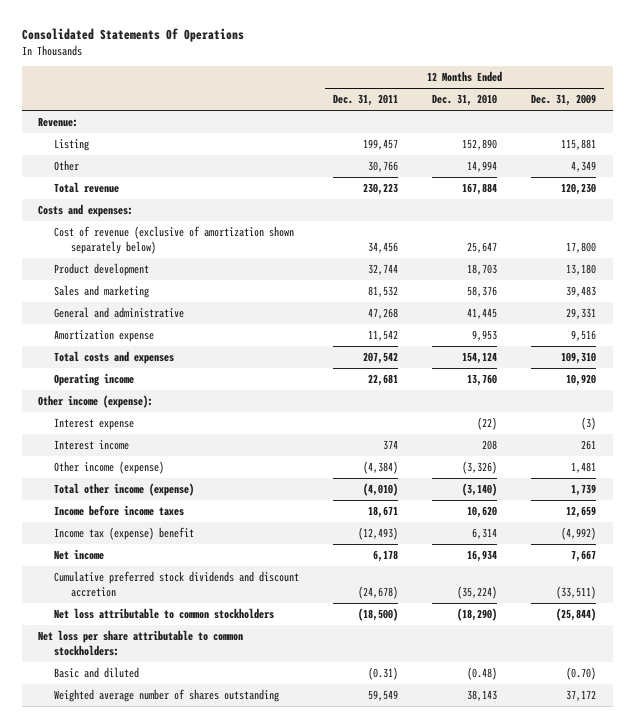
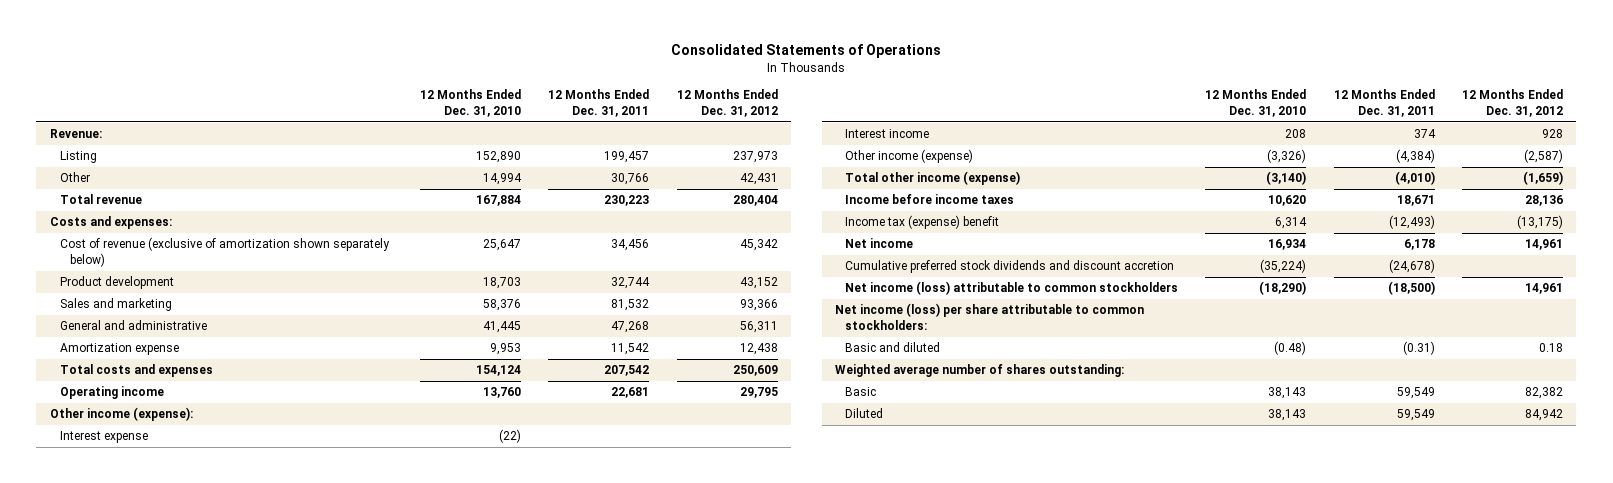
- Consolidated Statements Of Operations
+ Consolidated Statements of Operations
- | 12 Months Ended Dec. 31, 2011 | 12 Months Ended Dec. 31, 2010 | 12 Months Ended Dec. 31, 2009
+ | 12 Months Ended Dec. 31, 2010 | 12 Months Ended Dec. 31, 2011 | 12 Months Ended Dec. 31, 2012
- Net loss attributable to common stockholders | (18,500) | (18,290) | (25,844)
- Net loss per share attributable to common stockholders:
+ Net income (loss) attributable to common stockholders | (18,290) | (18,500) | 14,961
+ Net income (loss) per share attributable to common stockholders:
- Weighted average number of shares outstanding | 59,549 | 38,143 | 37,172
+ Weighted average number of shares outstanding:
+ Basic | 38,143 | 59,549 | 82,382
+ Diluted | 38,143 | 59,549 | 84,942

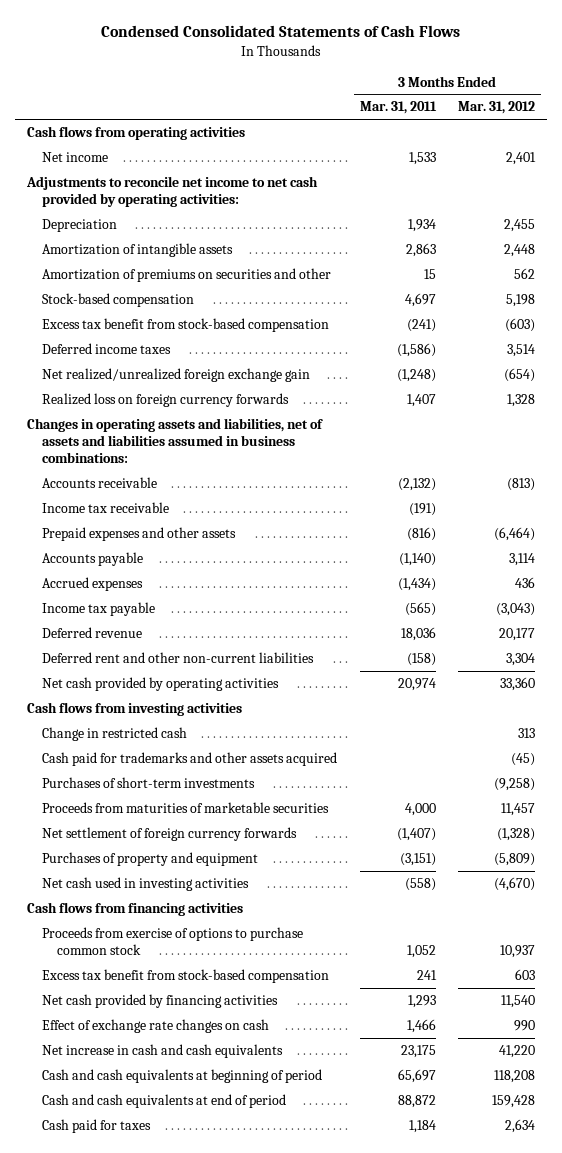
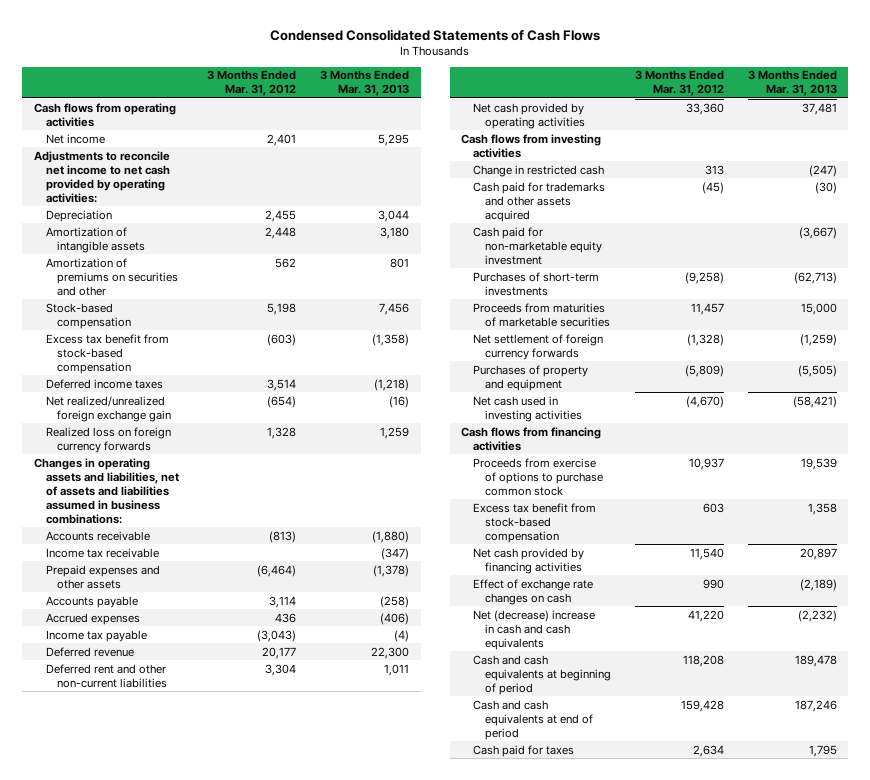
- | 3 Months Ended Mar. 31, 2011 | 3 Months Ended Mar. 31, 2012
+ | 3 Months Ended Mar. 31, 2012 | 3 Months Ended Mar. 31, 2013
+ Cash paid for non-marketable equity investment | | (3,667)
- Net increase in cash and cash equivalents | 23,175 | 41,220
+ Net (decrease) increase in cash and cash equivalents | 41,220 | (2,232)

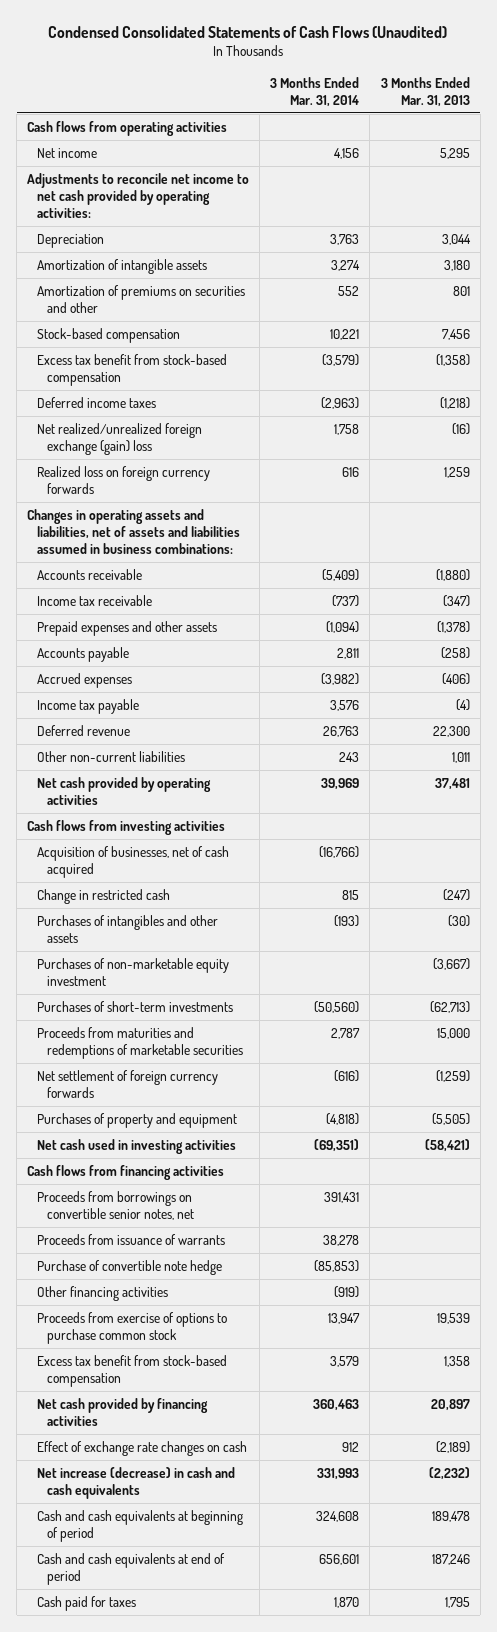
- Condensed Consolidated Statements of Cash Flows
+ Condensed Consolidated Statements of Cash Flows (Unaudited)
- | 3 Months Ended Mar. 31, 2012 | 3 Months Ended Mar. 31, 2013
+ | 3 Months Ended Mar. 31, 2014 | 3 Months Ended Mar. 31, 2013
- Net realized/unrealized foreign exchange gain | (654) | (16)
+ Net realized/unrealized foreign exchange (gain) loss | 1,758 | (16)
- Deferred rent and other non-current liabilities | 3,304 | 1,011
+ Other non-current liabilities | 243 | 1,011
+ Acquisition of businesses, net of cash acquired | (16,766) |
- Cash paid for trademarks and other assets acquired | (45) | (30)
- Cash paid for non-marketable equity investment | | (3,667)
+ Purchases of intangibles and other assets | (193) | (30)
+ Purchases of non-marketable equity investment | | (3,667)
- Proceeds from maturities of marketable securities | 11,457 | 15,000
+ Proceeds from maturities and redemptions of marketable securities | 2,787 | 15,000
+ Proceeds from borrowings on convertible senior notes, net | 391,431 |
+ Proceeds from issuance of warrants | 38,278 |
+ Purchase of convertible note hedge | (85,853) |
+ Other financing activities | (919) |
- Net (decrease) increase in cash and cash equivalents | 41,220 | (2,232)
+ Net increase (decrease) in cash and cash equivalents | 331,993 | (2,232)

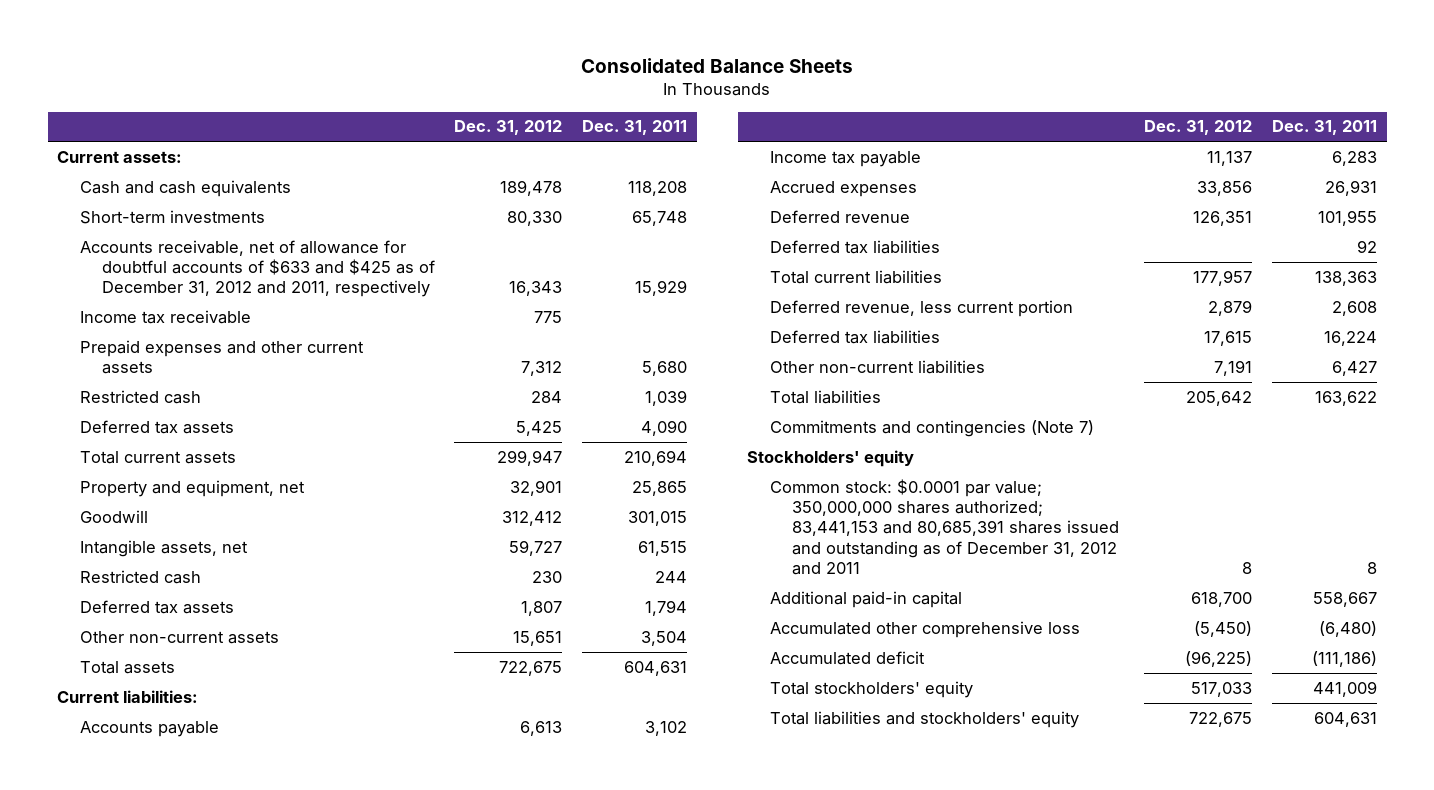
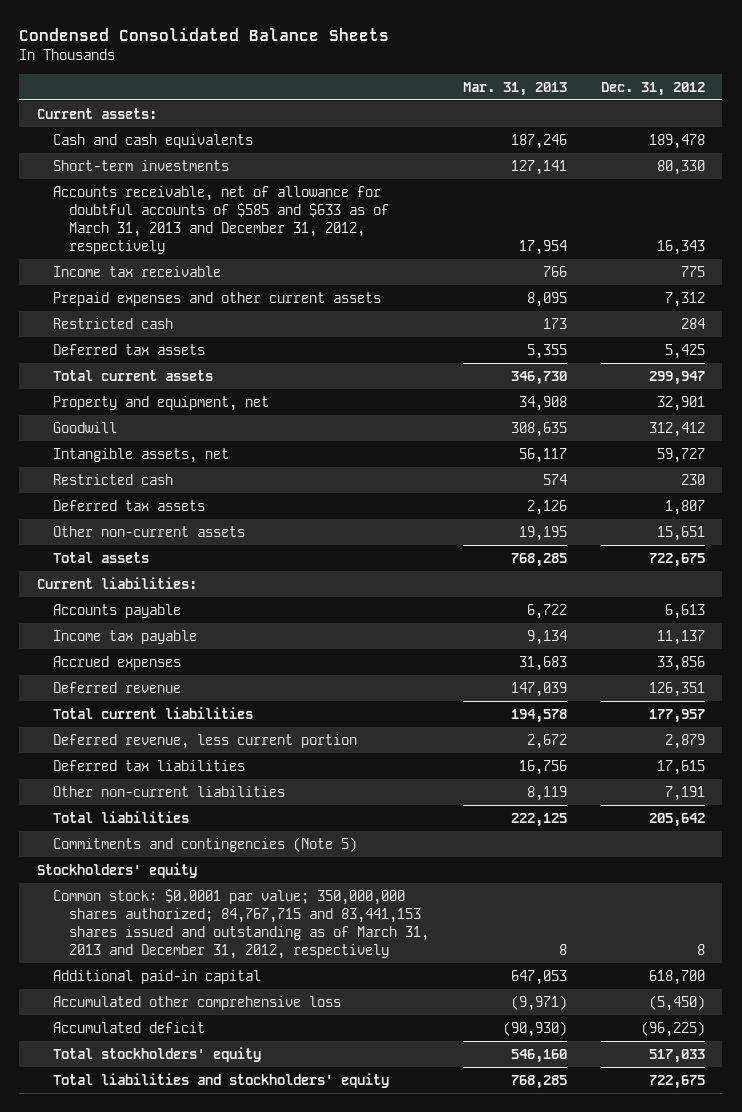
- Consolidated Balance Sheets
+ Condensed Consolidated Balance Sheets
- | Dec. 31, 2012 | Dec. 31, 2011
+ | Mar. 31, 2013 | Dec. 31, 2012
- Accounts receivable, net of allowance for doubtful accounts of $633 and $425 as of December 31, 2012 and 2011, respectively | 16,343 | 15,929
+ Accounts receivable, net of allowance for doubtful accounts of $585 and $633 as of March 31, 2013 and December 31, 2012, respectively | 17,954 | 16,343
- Deferred tax liabilities | | 92
- Commitments and contingencies (Note 7)
+ Commitments and contingencies (Note 5)
- Common stock: $0.0001 par value; 350,000,000 shares authorized; 83,441,153 and 80,685,391 shares issued and outstanding as of December 31, 2012 and 2011 | 8 | 8
+ Common stock: $0.0001 par value; 350,000,000 shares authorized; 84,767,715 and 83,441,153 shares issued and outstanding as of March 31, 2013 and December 31, 2012, respectively | 8 | 8

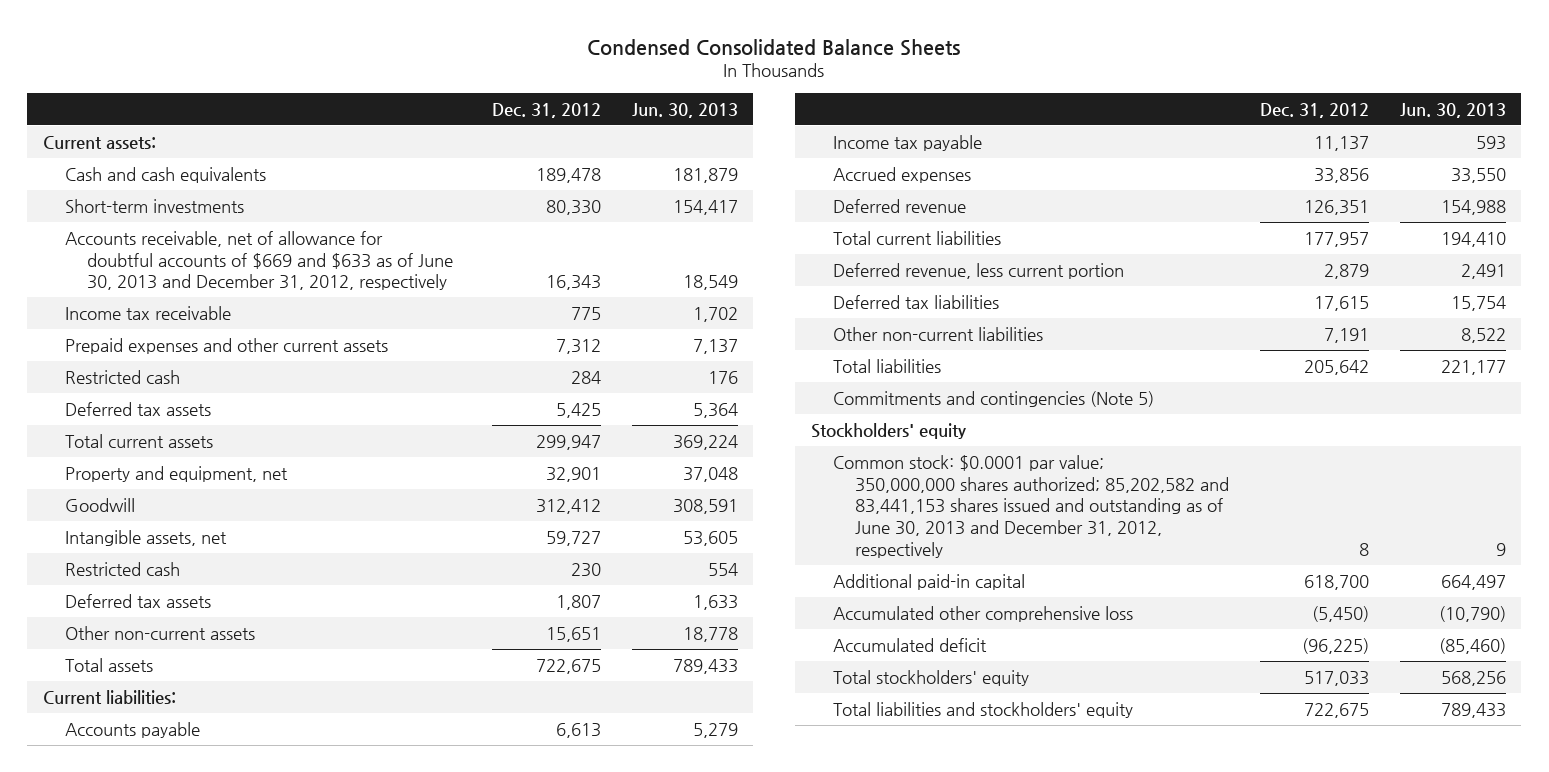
- | Mar. 31, 2013 | Dec. 31, 2012
+ | Dec. 31, 2012 | Jun. 30, 2013
- Accounts receivable, net of allowance for doubtful accounts of $585 and $633 as of March 31, 2013 and December 31, 2012, respectively | 17,954 | 16,343
+ Accounts receivable, net of allowance for doubtful accounts of $669 and $633 as of June 30, 2013 and December 31, 2012, respectively | 16,343 | 18,549
- Common stock: $0.0001 par value; 350,000,000 shares authorized; 84,767,715 and 83,441,153 shares issued and outstanding as of March 31, 2013 and December 31, 2012, respectively | 8 | 8
+ Common stock: $0.0001 par value; 350,000,000 shares authorized; 85,202,582 and 83,441,153 shares issued and outstanding as of June 30, 2013 and December 31, 2012, respectively | 8 | 9

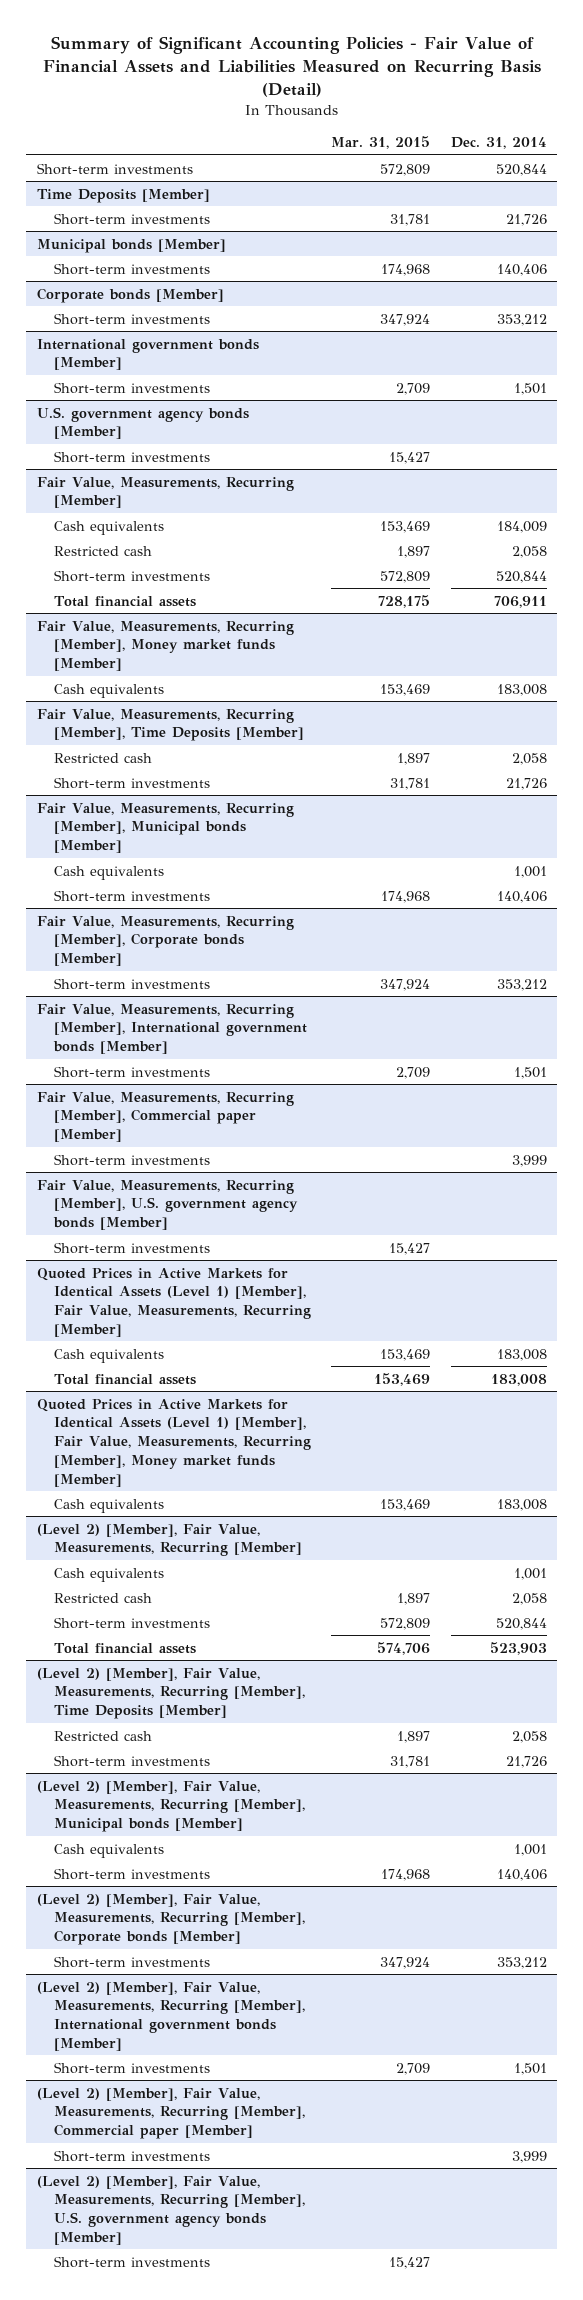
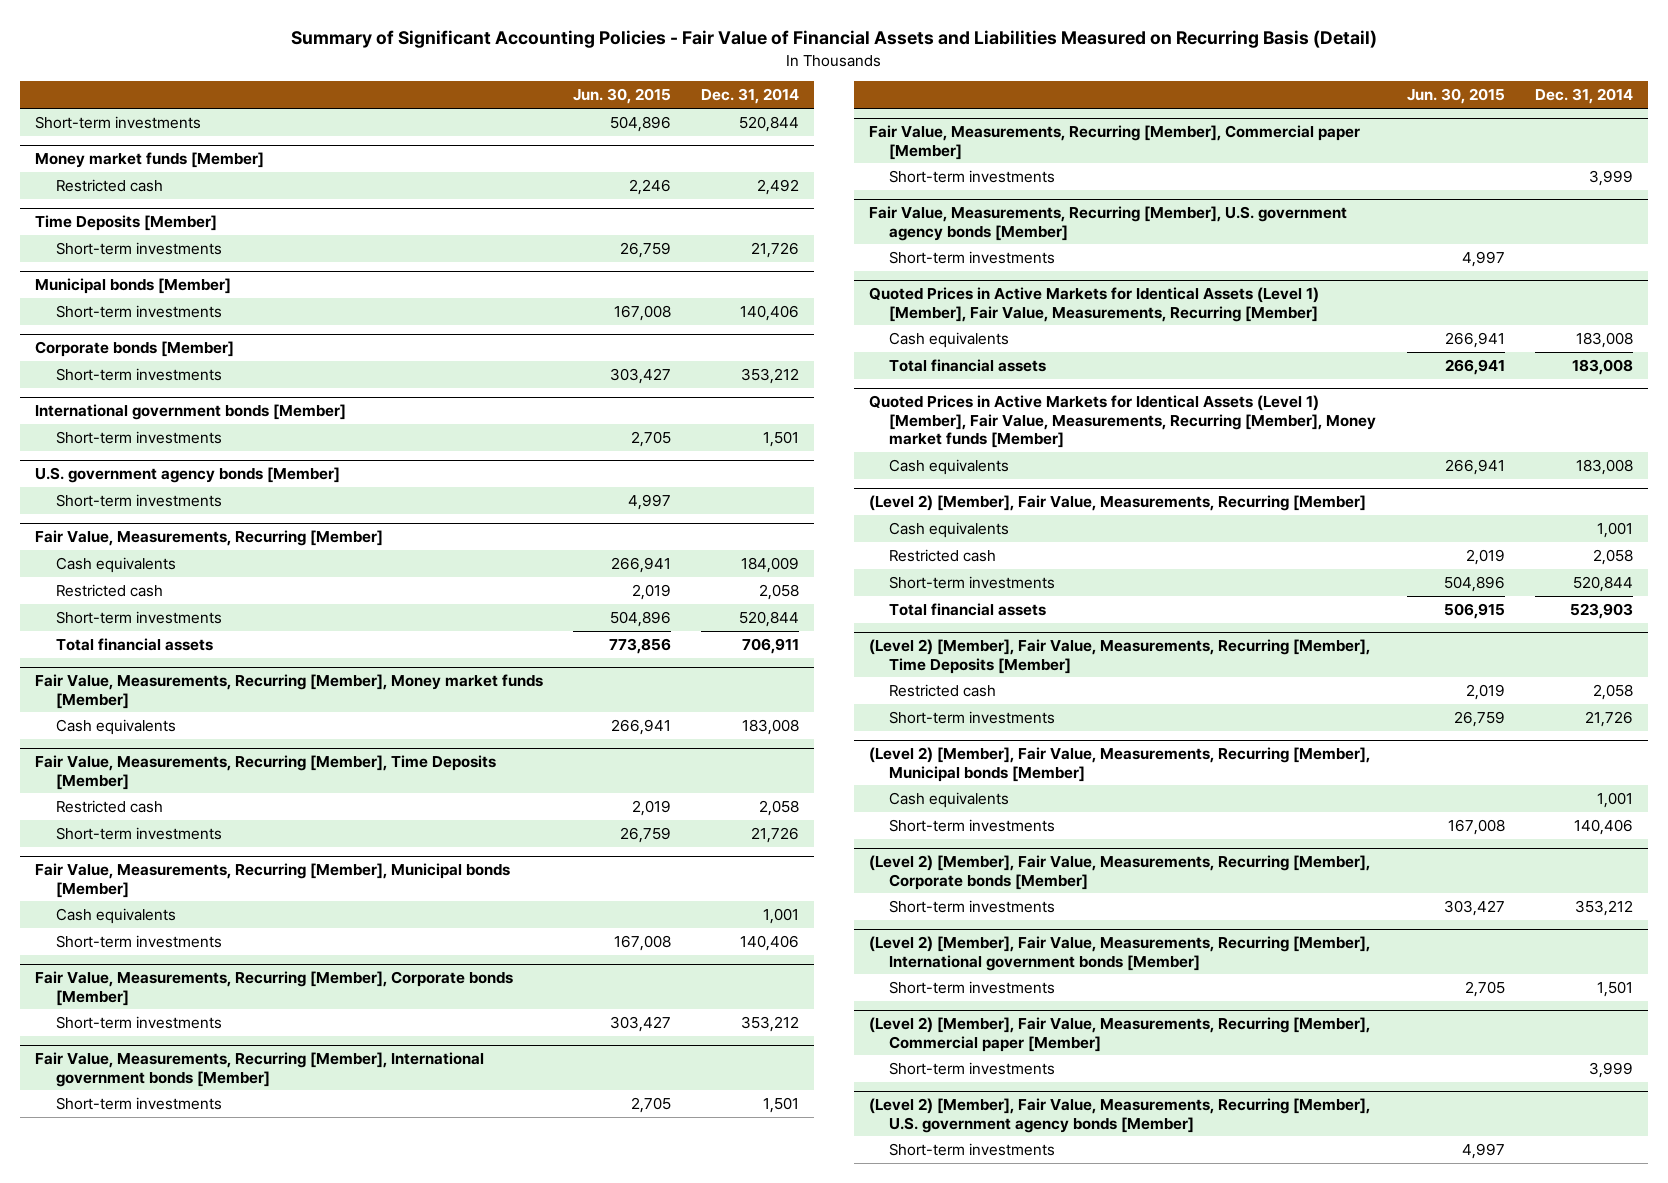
- | Mar. 31, 2015 | Dec. 31, 2014
+ | Jun. 30, 2015 | Dec. 31, 2014
+ Money market funds [Member]
+ Restricted cash | 2,246 | 2,492

